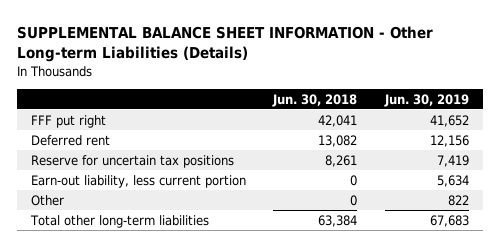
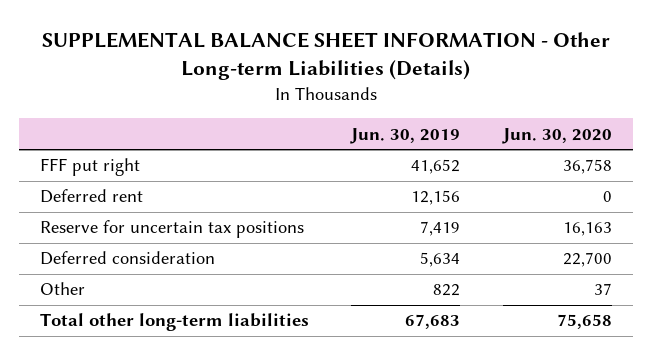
- | Jun. 30, 2018 | Jun. 30, 2019
+ | Jun. 30, 2019 | Jun. 30, 2020
- Earn-out liability, less current portion | 0 | 5,634
+ Deferred consideration | 5,634 | 22,700

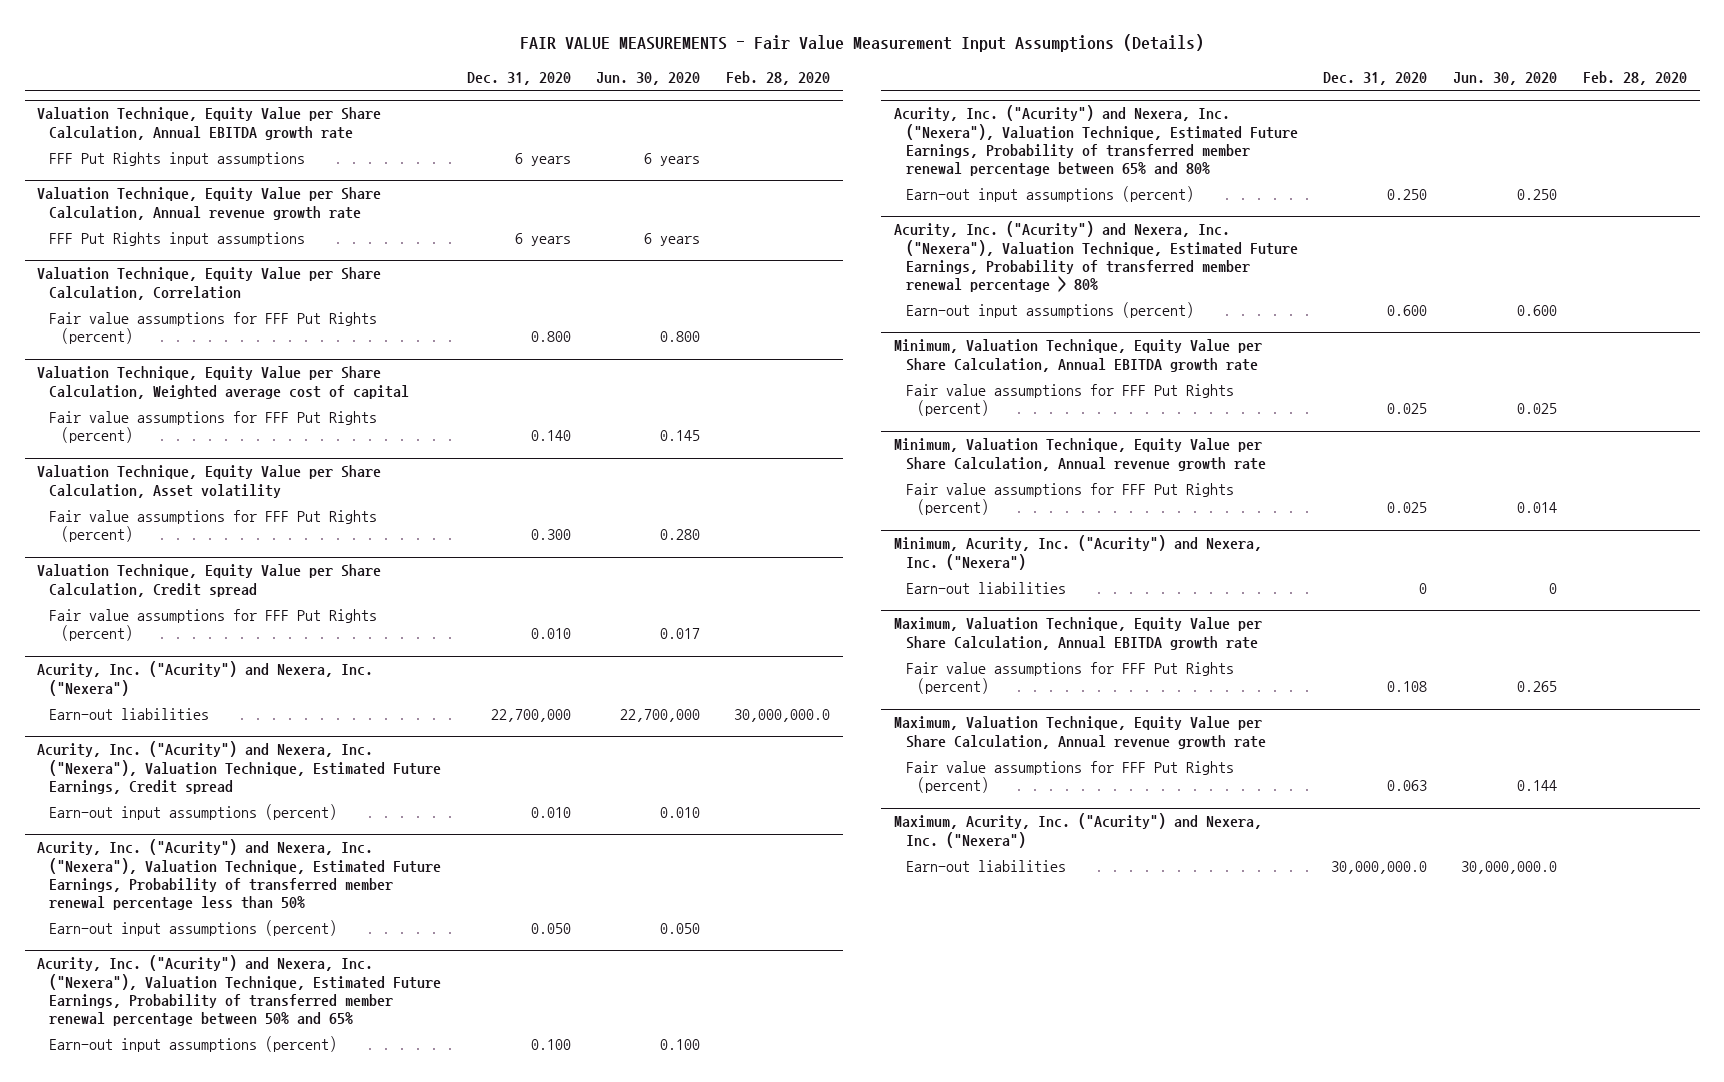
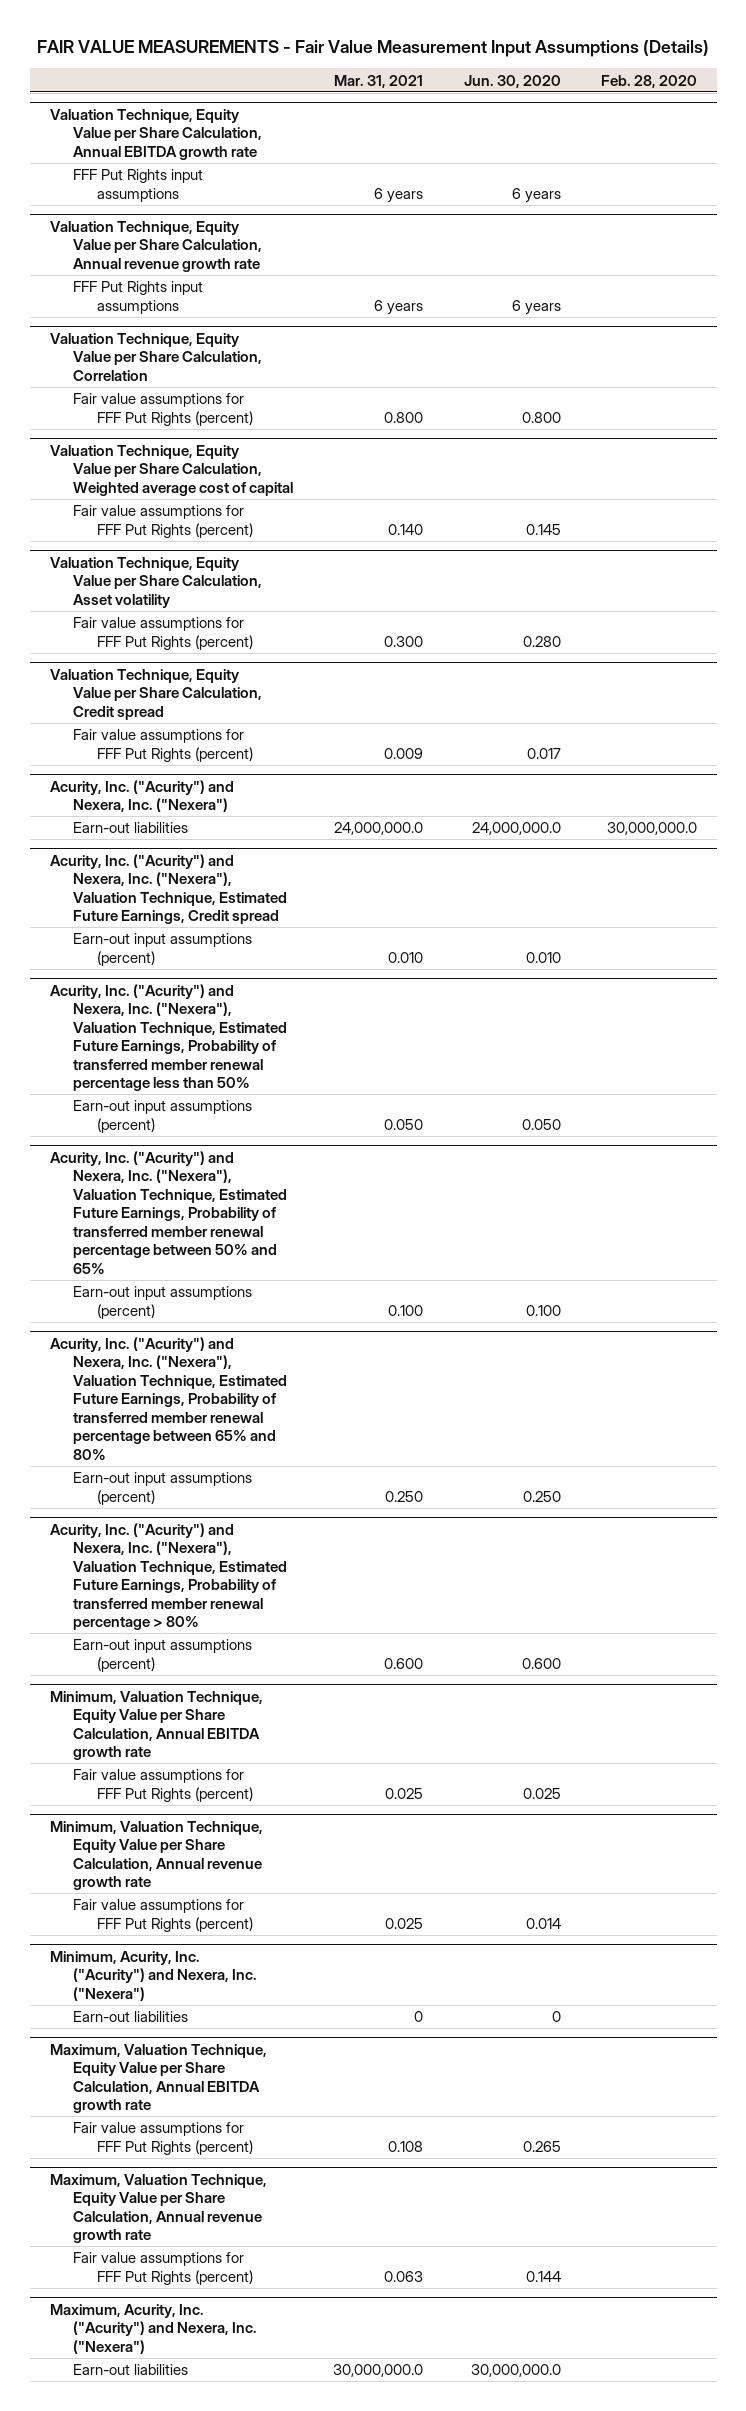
- | Dec. 31, 2020 | Jun. 30, 2020 | Feb. 28, 2020
+ | Mar. 31, 2021 | Jun. 30, 2020 | Feb. 28, 2020
@ Acurity, Inc. ("Acurity") and Nexera, Inc. ("Nexera")
- Earn-out liabilities | 22,700,000 | 22,700,000 | 30,000,000.0
+ Earn-out liabilities | 24,000,000.0 | 24,000,000.0 | 30,000,000.0

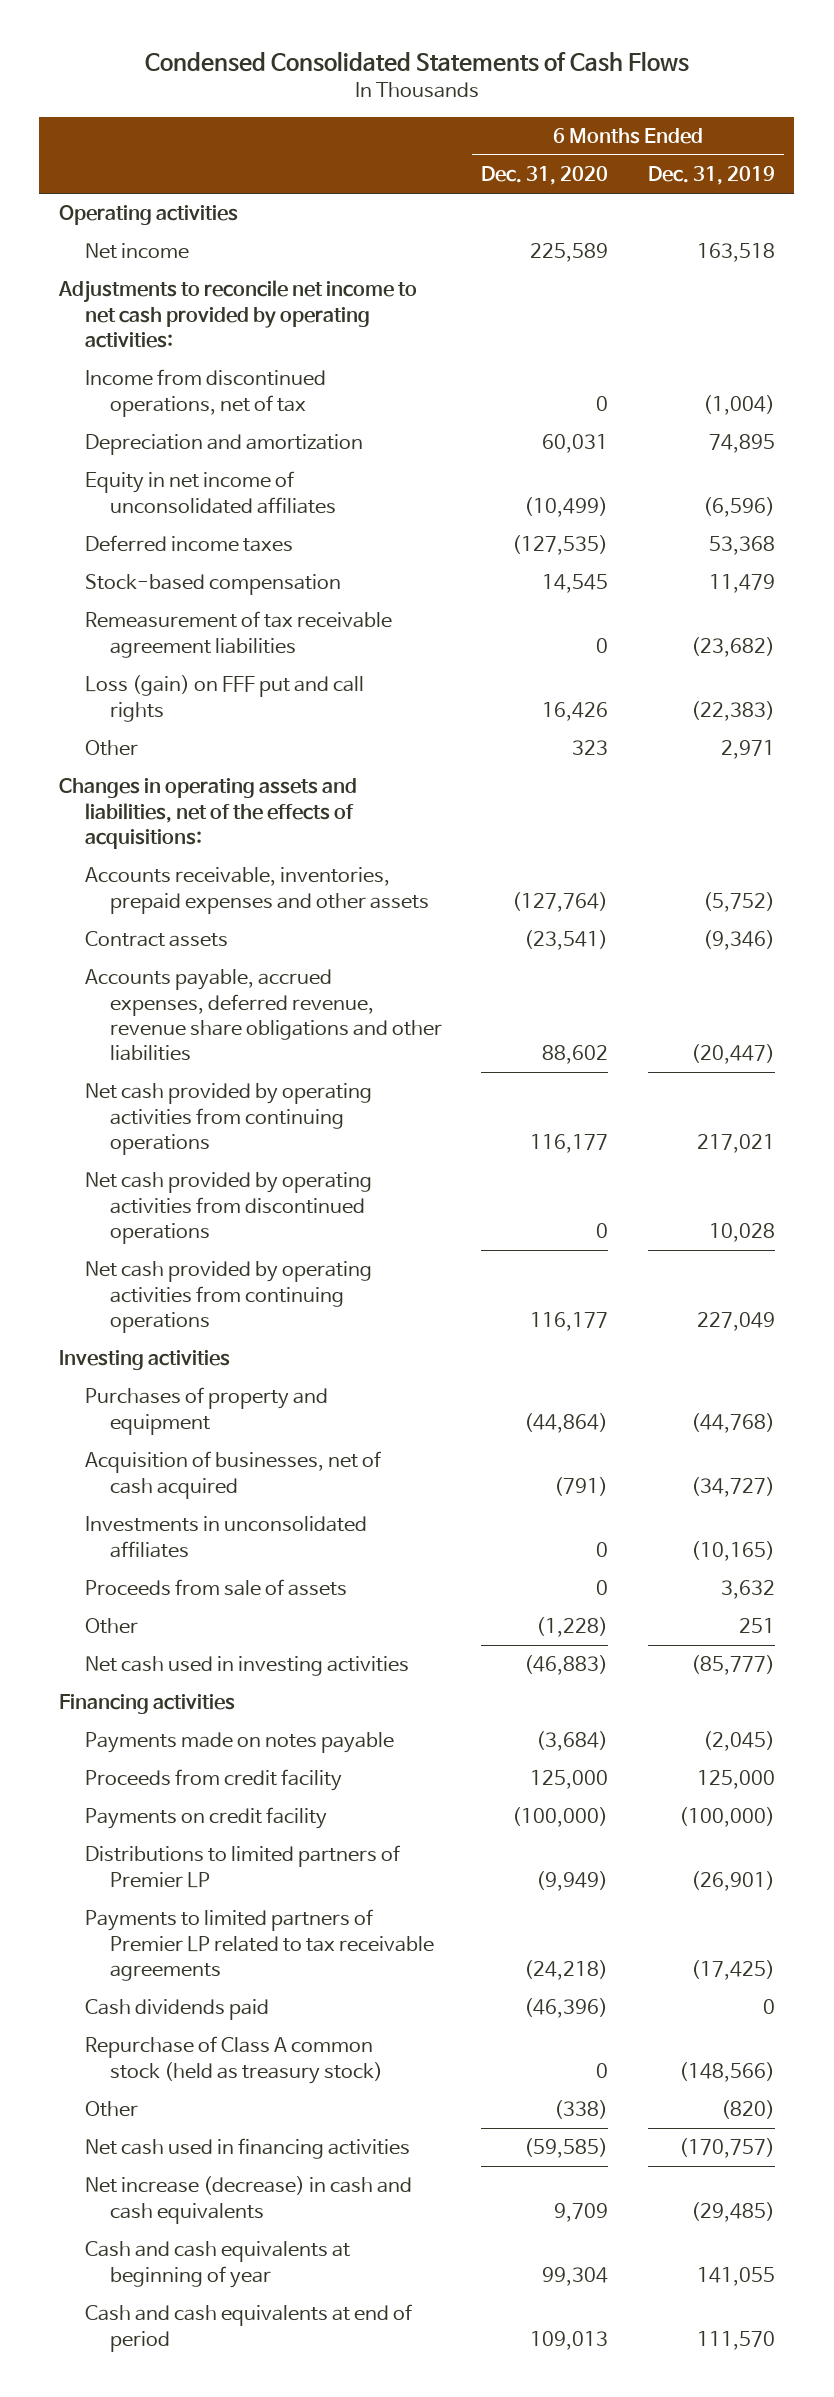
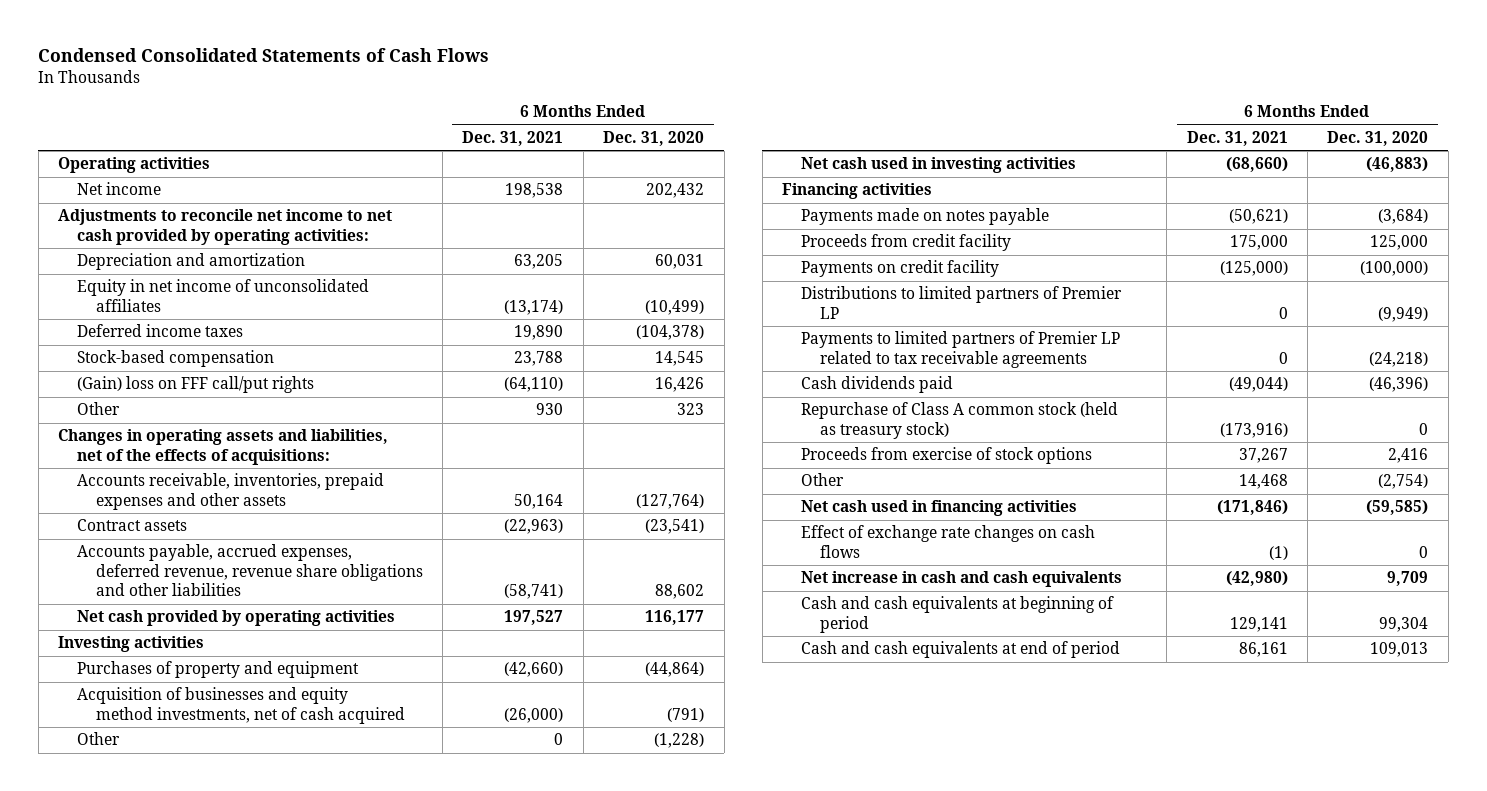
- | 6 Months Ended Dec. 31, 2020 | 6 Months Ended Dec. 31, 2019
+ | 6 Months Ended Dec. 31, 2021 | 6 Months Ended Dec. 31, 2020
- Net income | 225,589 | 163,518
+ Net income | 198,538 | 202,432
- Income from discontinued operations, net of tax | 0 | (1,004)
- Deferred income taxes | (127,535) | 53,368
+ Deferred income taxes | 19,890 | (104,378)
- Remeasurement of tax receivable agreement liabilities | 0 | (23,682)
- Loss (gain) on FFF put and call rights | 16,426 | (22,383)
+ (Gain) loss on FFF call/put rights | (64,110) | 16,426
- Net cash provided by operating activities from continuing operations | 116,177 | 217,021
- Net cash provided by operating activities from discontinued operations | 0 | 10,028
- Net cash provided by operating activities from continuing operations | 116,177 | 227,049
+ Net cash provided by operating activities | 197,527 | 116,177
- Acquisition of businesses, net of cash acquired | (791) | (34,727)
- Investments in unconsolidated affiliates | 0 | (10,165)
- Proceeds from sale of assets | 0 | 3,632
+ Acquisition of businesses and equity method investments, net of cash acquired | (26,000) | (791)
- Other | (338) | (820)
+ Proceeds from exercise of stock options | 37,267 | 2,416
+ Other | 14,468 | (2,754)
- Net increase (decrease) in cash and cash equivalents | 9,709 | (29,485)
- Cash and cash equivalents at beginning of year | 99,304 | 141,055
+ Effect of exchange rate changes on cash flows | (1) | 0
+ Net increase in cash and cash equivalents | (42,980) | 9,709
+ Cash and cash equivalents at beginning of period | 129,141 | 99,304

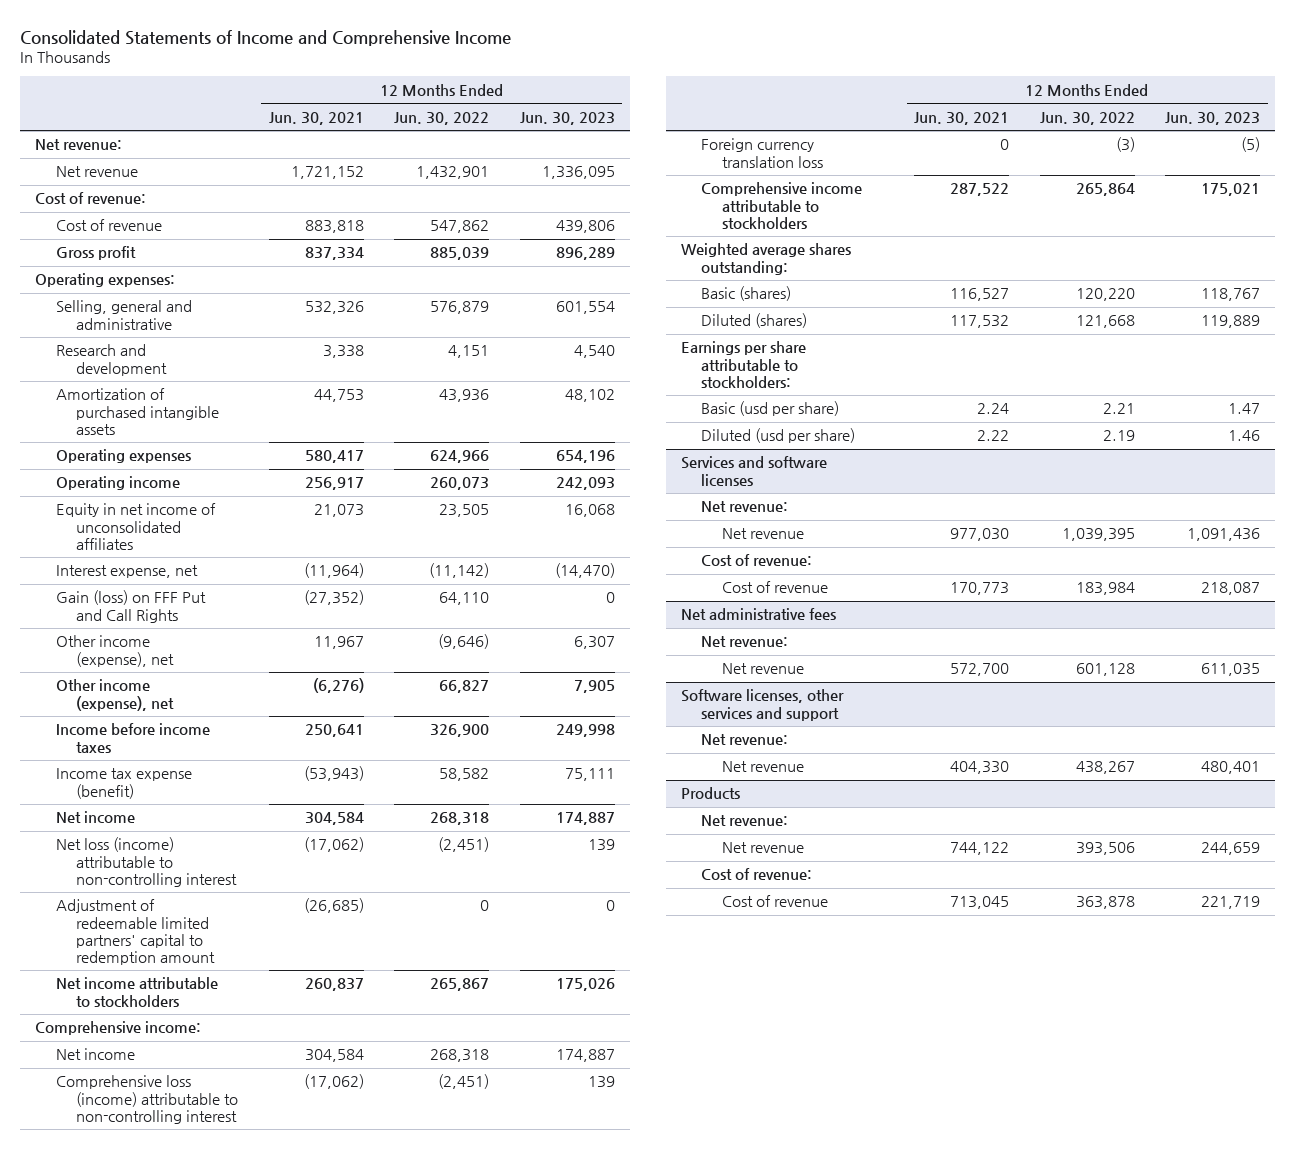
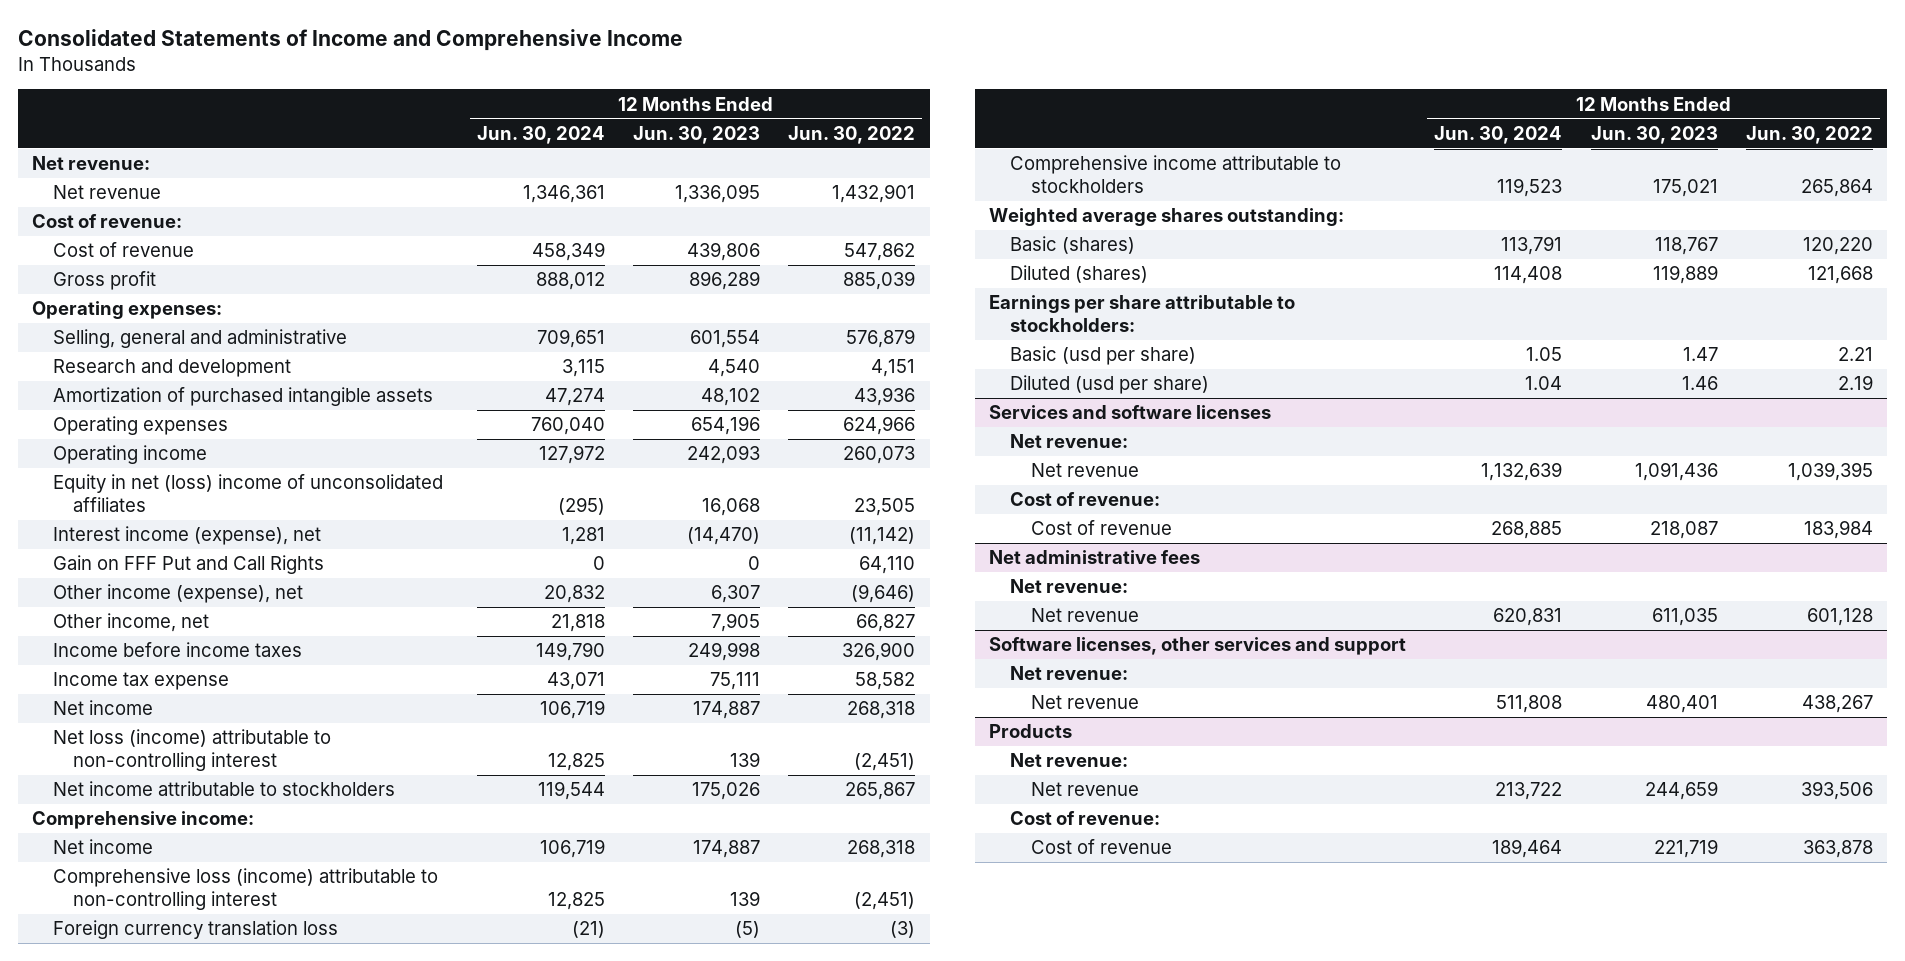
- | 12 Months Ended Jun. 30, 2021 | 12 Months Ended Jun. 30, 2022 | 12 Months Ended Jun. 30, 2023
+ | 12 Months Ended Jun. 30, 2024 | 12 Months Ended Jun. 30, 2023 | 12 Months Ended Jun. 30, 2022
- Equity in net income of unconsolidated affiliates | 21,073 | 23,505 | 16,068
- Interest expense, net | (11,964) | (11,142) | (14,470)
- Gain (loss) on FFF Put and Call Rights | (27,352) | 64,110 | 0
+ Equity in net (loss) income of unconsolidated affiliates | (295) | 16,068 | 23,505
+ Interest income (expense), net | 1,281 | (14,470) | (11,142)
+ Gain on FFF Put and Call Rights | 0 | 0 | 64,110
- Other income (expense), net | (6,276) | 66,827 | 7,905
+ Other income, net | 21,818 | 7,905 | 66,827
- Income tax expense (benefit) | (53,943) | 58,582 | 75,111
+ Income tax expense | 43,071 | 75,111 | 58,582
- Adjustment of redeemable limited partners' capital to redemption amount | (26,685) | 0 | 0

